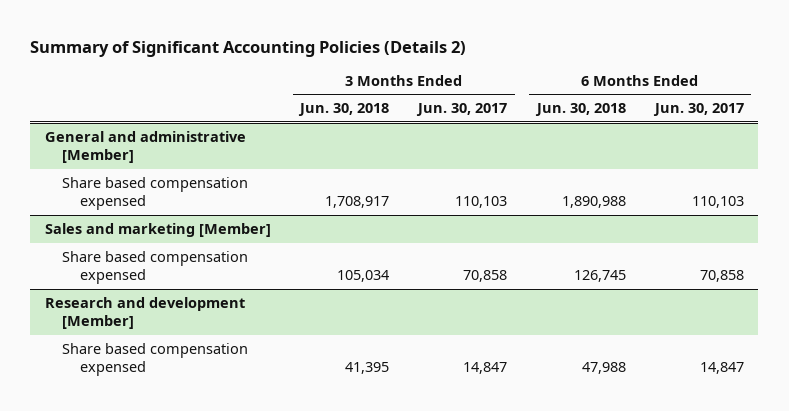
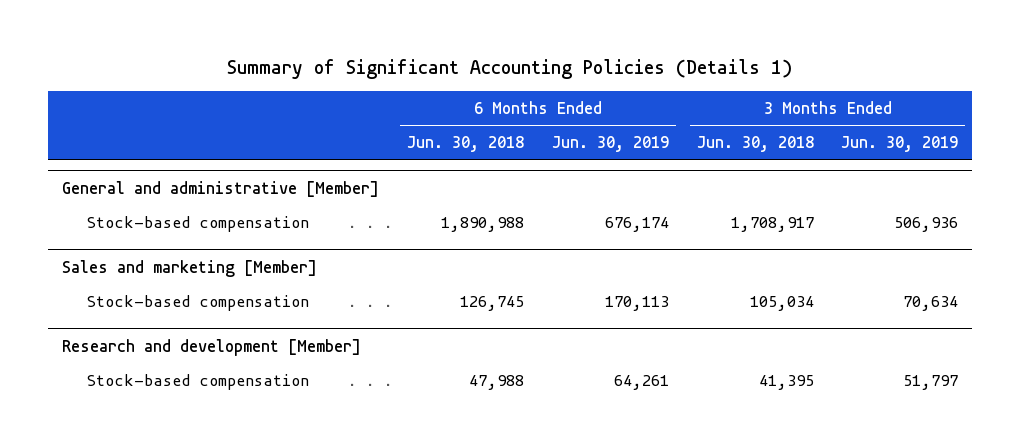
- Summary of Significant Accounting Policies (Details 2)
+ Summary of Significant Accounting Policies (Details 1)
- | 3 Months Ended Jun. 30, 2018 | 3 Months Ended Jun. 30, 2017 | 6 Months Ended Jun. 30, 2018 | 6 Months Ended Jun. 30, 2017
+ | 6 Months Ended Jun. 30, 2018 | 6 Months Ended Jun. 30, 2019 | 3 Months Ended Jun. 30, 2018 | 3 Months Ended Jun. 30, 2019
@ General and administrative [Member]
- Share based compensation expensed | 1,708,917 | 110,103 | 1,890,988 | 110,103
+ Stock-based compensation | 1,890,988 | 676,174 | 1,708,917 | 506,936
@ Sales and marketing [Member]
- Share based compensation expensed | 105,034 | 70,858 | 126,745 | 70,858
+ Stock-based compensation | 126,745 | 170,113 | 105,034 | 70,634
@ Research and development [Member]
- Share based compensation expensed | 41,395 | 14,847 | 47,988 | 14,847
+ Stock-based compensation | 47,988 | 64,261 | 41,395 | 51,797

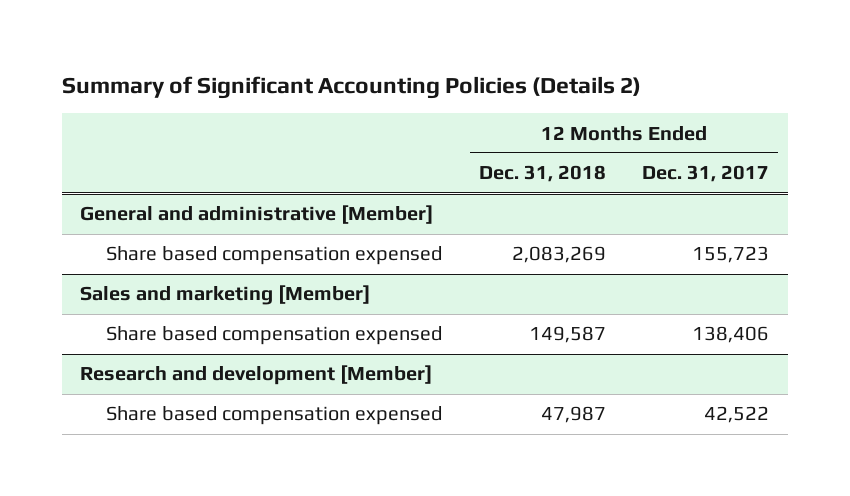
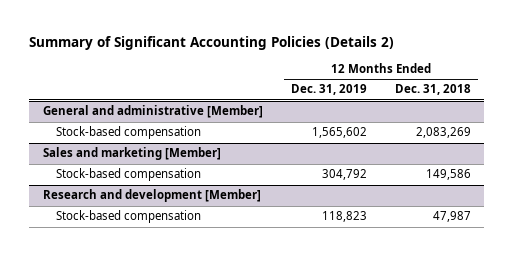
- | 12 Months Ended Dec. 31, 2018 | 12 Months Ended Dec. 31, 2017
+ | 12 Months Ended Dec. 31, 2019 | 12 Months Ended Dec. 31, 2018
@ General and administrative [Member]
- Share based compensation expensed | 2,083,269 | 155,723
+ Stock-based compensation | 1,565,602 | 2,083,269
@ Sales and marketing [Member]
- Share based compensation expensed | 149,587 | 138,406
+ Stock-based compensation | 304,792 | 149,586
@ Research and development [Member]
- Share based compensation expensed | 47,987 | 42,522
+ Stock-based compensation | 118,823 | 47,987

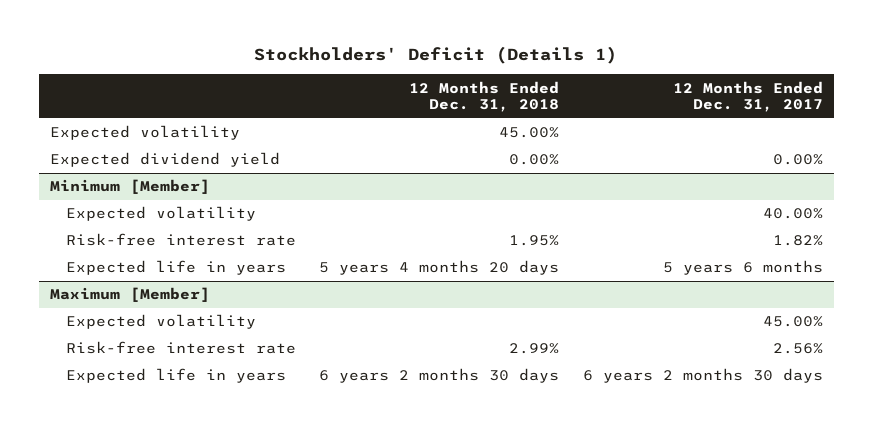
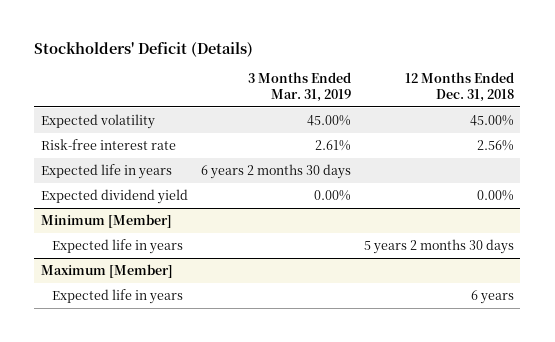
- Stockholders' Deficit (Details 1)
+ Stockholders' Deficit (Details)
- | 12 Months Ended Dec. 31, 2018 | 12 Months Ended Dec. 31, 2017
+ | 3 Months Ended Mar. 31, 2019 | 12 Months Ended Dec. 31, 2018
+ Risk-free interest rate | 2.61% | 2.56%
+ Expected life in years | 6 years 2 months 30 days |
@ Minimum [Member]
- Expected volatility | | 40.00%
- Risk-free interest rate | 1.95% | 1.82%
- Expected life in years | 5 years 4 months 20 days | 5 years 6 months
+ Expected life in years | | 5 years 2 months 30 days
@ Maximum [Member]
- Expected volatility | | 45.00%
- Risk-free interest rate | 2.99% | 2.56%
- Expected life in years | 6 years 2 months 30 days | 6 years 2 months 30 days
+ Expected life in years | | 6 years

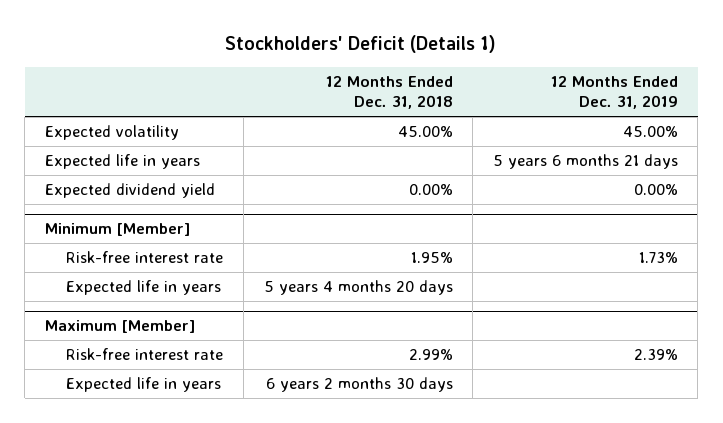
- Stockholders' Deficit (Details)
+ Stockholders' Deficit (Details 1)
- | 3 Months Ended Mar. 31, 2019 | 12 Months Ended Dec. 31, 2018
+ | 12 Months Ended Dec. 31, 2018 | 12 Months Ended Dec. 31, 2019
- Risk-free interest rate | 2.61% | 2.56%
@ Minimum [Member]
- Expected life in years | | 5 years 2 months 30 days
+ Risk-free interest rate | 1.95% | 1.73%
+ Expected life in years | 5 years 4 months 20 days |
@ Maximum [Member]
- Expected life in years | | 6 years
+ Risk-free interest rate | 2.99% | 2.39%
+ Expected life in years | 6 years 2 months 30 days |

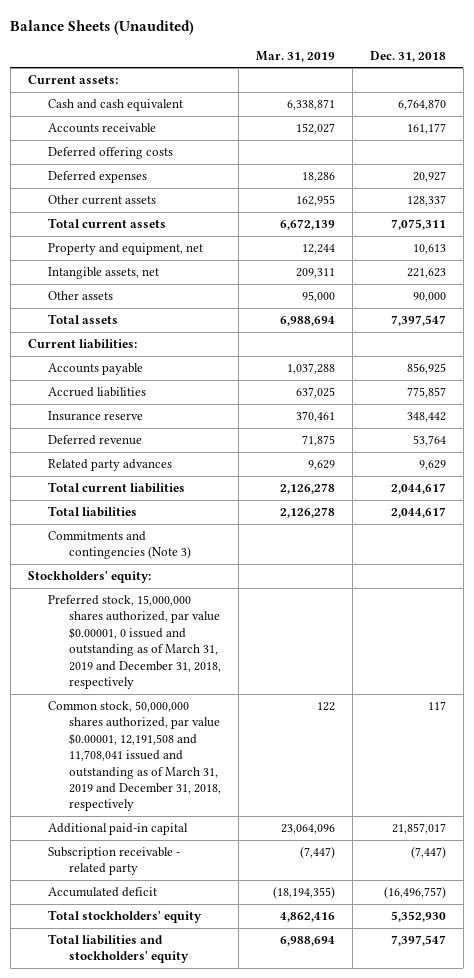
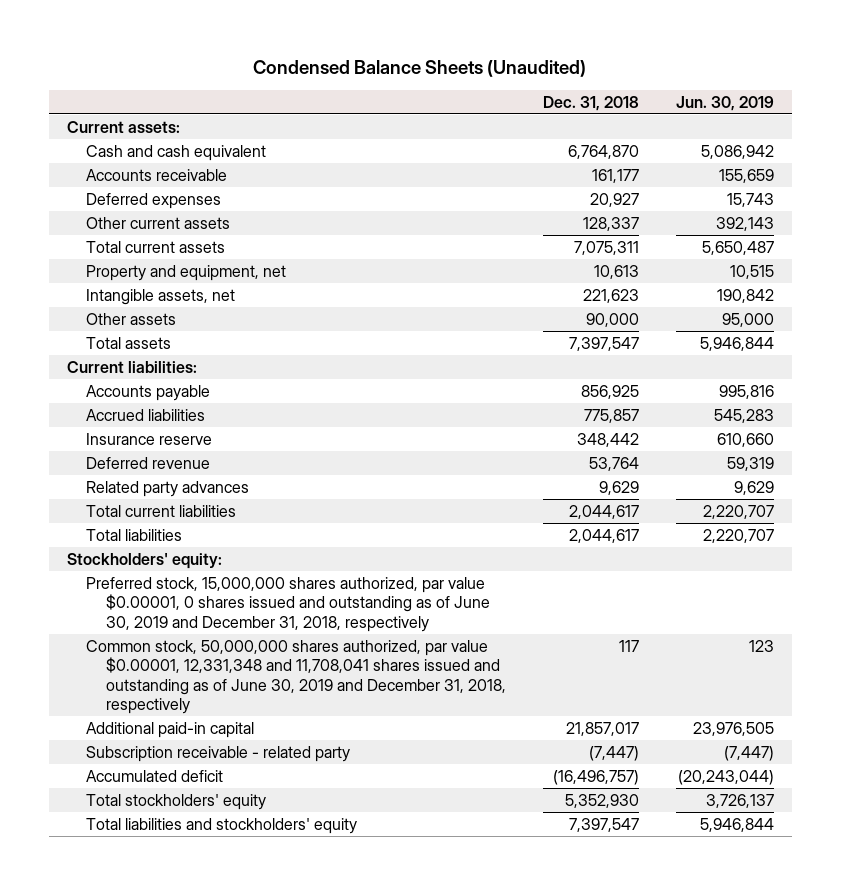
- Balance Sheets (Unaudited)
+ Condensed Balance Sheets (Unaudited)
- | Mar. 31, 2019 | Dec. 31, 2018
+ | Dec. 31, 2018 | Jun. 30, 2019
- Deferred offering costs
- Commitments and contingencies (Note 3)
- Preferred stock, 15,000,000 shares authorized, par value $0.00001, 0 issued and outstanding as of March 31, 2019 and December 31, 2018, respectively
- Common stock, 50,000,000 shares authorized, par value $0.00001, 12,191,508 and 11,708,041 issued and outstanding as of March 31, 2019 and December 31, 2018, respectively | 122 | 117
+ Preferred stock, 15,000,000 shares authorized, par value $0.00001, 0 shares issued and outstanding as of June 30, 2019 and December 31, 2018, respectively
+ Common stock, 50,000,000 shares authorized, par value $0.00001, 12,331,348 and 11,708,041 shares issued and outstanding as of June 30, 2019 and December 31, 2018, respectively | 117 | 123

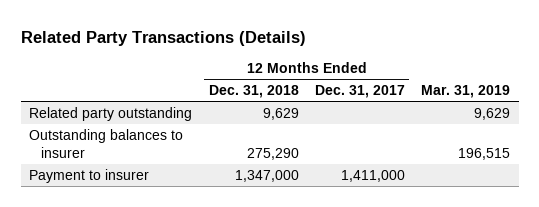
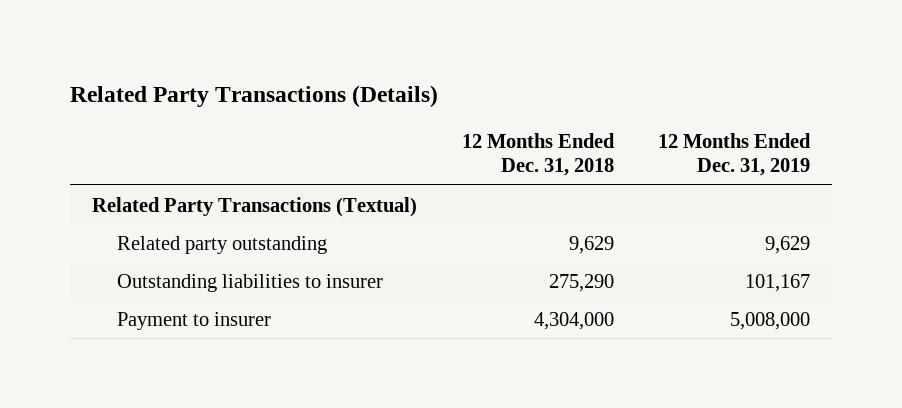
- | 12 Months Ended Dec. 31, 2018 | 12 Months Ended Dec. 31, 2017 | Mar. 31, 2019
+ | 12 Months Ended Dec. 31, 2018 | 12 Months Ended Dec. 31, 2019
+ Related Party Transactions (Textual)
- Outstanding balances to insurer | 275,290 | | 196,515
- Payment to insurer | 1,347,000 | 1,411,000 |
+ Outstanding liabilities to insurer | 275,290 | 101,167
+ Payment to insurer | 4,304,000 | 5,008,000

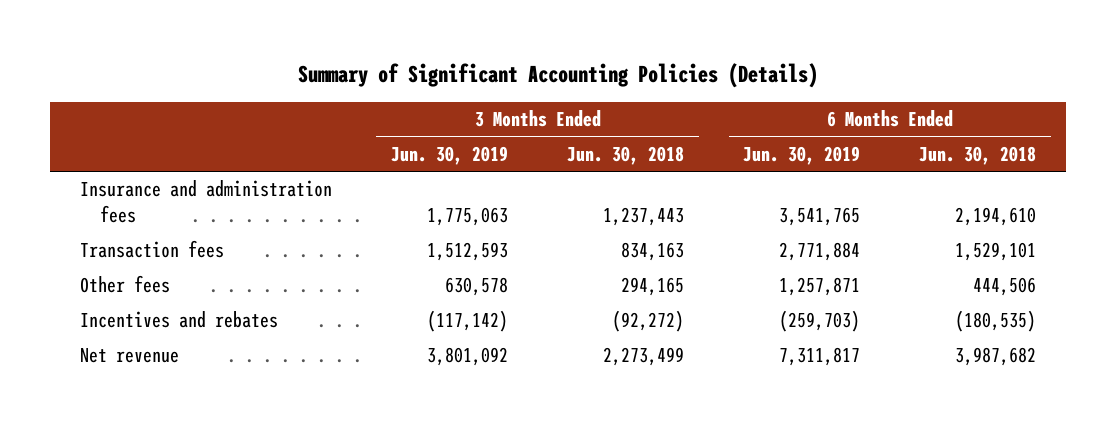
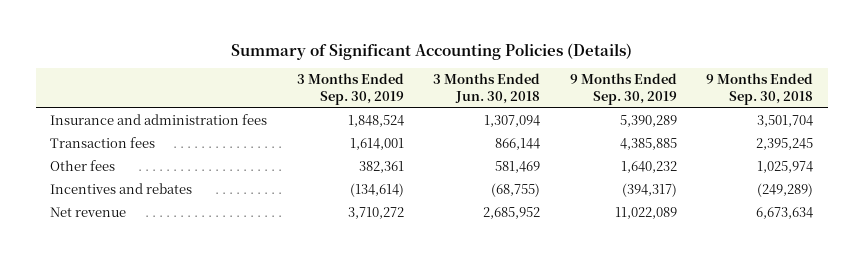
- | 3 Months Ended Jun. 30, 2019 | 3 Months Ended Jun. 30, 2018 | 6 Months Ended Jun. 30, 2019 | 6 Months Ended Jun. 30, 2018
+ | 3 Months Ended Sep. 30, 2019 | 3 Months Ended Jun. 30, 2018 | 9 Months Ended Sep. 30, 2019 | 9 Months Ended Sep. 30, 2018
- Insurance and administration fees | 1,775,063 | 1,237,443 | 3,541,765 | 2,194,610
- Transaction fees | 1,512,593 | 834,163 | 2,771,884 | 1,529,101
- Other fees | 630,578 | 294,165 | 1,257,871 | 444,506
- Incentives and rebates | (117,142) | (92,272) | (259,703) | (180,535)
- Net revenue | 3,801,092 | 2,273,499 | 7,311,817 | 3,987,682
+ Insurance and administration fees | 1,848,524 | 1,307,094 | 5,390,289 | 3,501,704
+ Transaction fees | 1,614,001 | 866,144 | 4,385,885 | 2,395,245
+ Other fees | 382,361 | 581,469 | 1,640,232 | 1,025,974
+ Incentives and rebates | (134,614) | (68,755) | (394,317) | (249,289)
+ Net revenue | 3,710,272 | 2,685,952 | 11,022,089 | 6,673,634

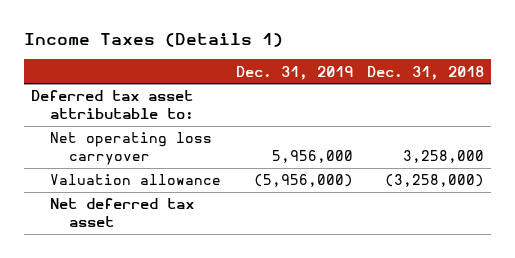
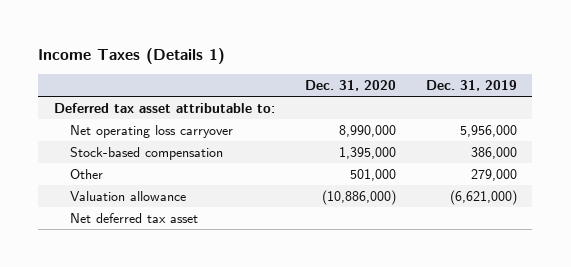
- | Dec. 31, 2019 | Dec. 31, 2018
+ | Dec. 31, 2020 | Dec. 31, 2019
- Valuation allowance | (5,956,000) | (3,258,000)
+ Stock-based compensation | 1,395,000 | 386,000
+ Other | 501,000 | 279,000
+ Valuation allowance | (10,886,000) | (6,621,000)

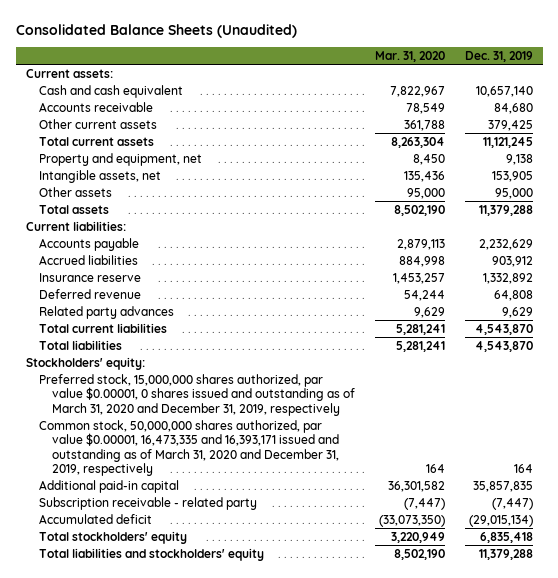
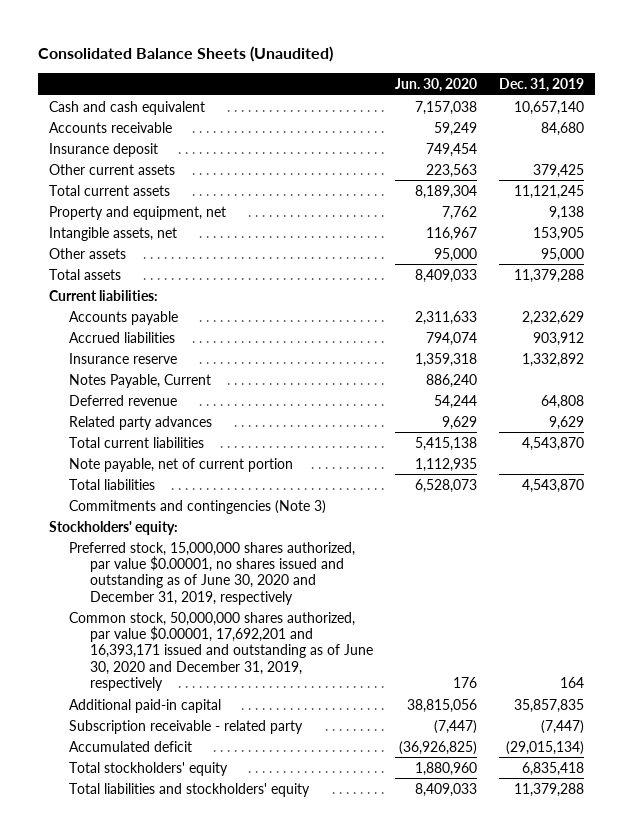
- | Mar. 31, 2020 | Dec. 31, 2019
+ | Jun. 30, 2020 | Dec. 31, 2019
- Current assets:
+ Insurance deposit | 749,454 |
+ Notes Payable, Current | 886,240 |
+ Note payable, net of current portion | 1,112,935 |
+ Commitments and contingencies (Note 3)
- Preferred stock, 15,000,000 shares authorized, par value $0.00001, 0 shares issued and outstanding as of March 31, 2020 and December 31, 2019, respectively
- Common stock, 50,000,000 shares authorized, par value $0.00001, 16,473,335 and 16,393,171 issued and outstanding as of March 31, 2020 and December 31, 2019, respectively | 164 | 164
+ Preferred stock, 15,000,000 shares authorized, par value $0.00001, no shares issued and outstanding as of June 30, 2020 and December 31, 2019, respectively
+ Common stock, 50,000,000 shares authorized, par value $0.00001, 17,692,201 and 16,393,171 issued and outstanding as of June 30, 2020 and December 31, 2019, respectively | 176 | 164

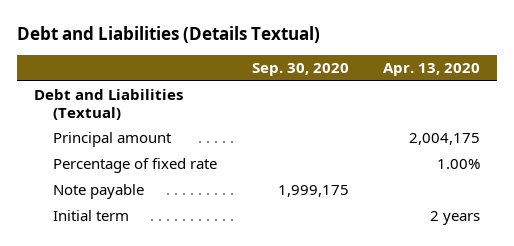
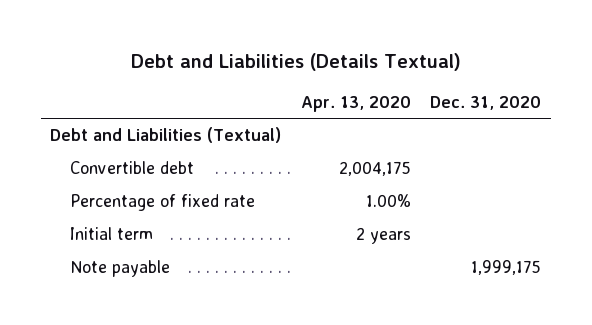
- | Sep. 30, 2020 | Apr. 13, 2020
+ | Apr. 13, 2020 | Dec. 31, 2020
- Principal amount | | 2,004,175
+ Convertible debt | 2,004,175 |
moved down: Note payable | | 1,999,175

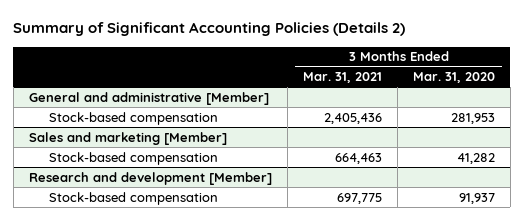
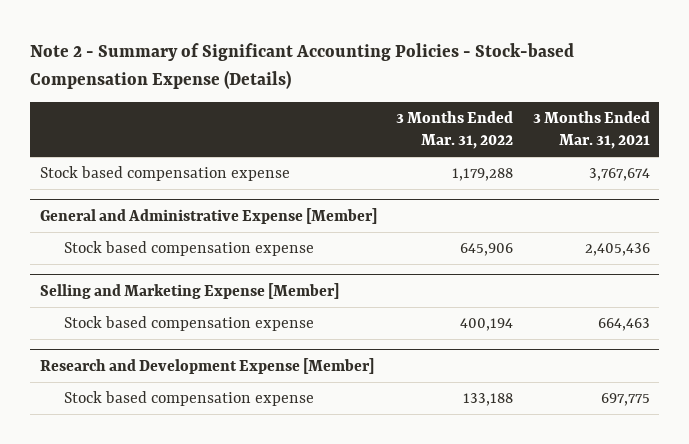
- Summary of Significant Accounting Policies (Details 2)
+ Note 2 - Summary of Significant Accounting Policies - Stock-based Compensation Expense (Details)
- | 3 Months Ended Mar. 31, 2021 | 3 Months Ended Mar. 31, 2020
+ | 3 Months Ended Mar. 31, 2022 | 3 Months Ended Mar. 31, 2021
- General and administrative [Member]
- Stock-based compensation | 2,405,436 | 281,953
- Sales and marketing [Member]
- Stock-based compensation | 664,463 | 41,282
- Research and development [Member]
- Stock-based compensation | 697,775 | 91,937
+ Stock based compensation expense | 1,179,288 | 3,767,674
+ General and Administrative Expense [Member]
+ Stock based compensation expense | 645,906 | 2,405,436
+ Selling and Marketing Expense [Member]
+ Stock based compensation expense | 400,194 | 664,463
+ Research and Development Expense [Member]
+ Stock based compensation expense | 133,188 | 697,775

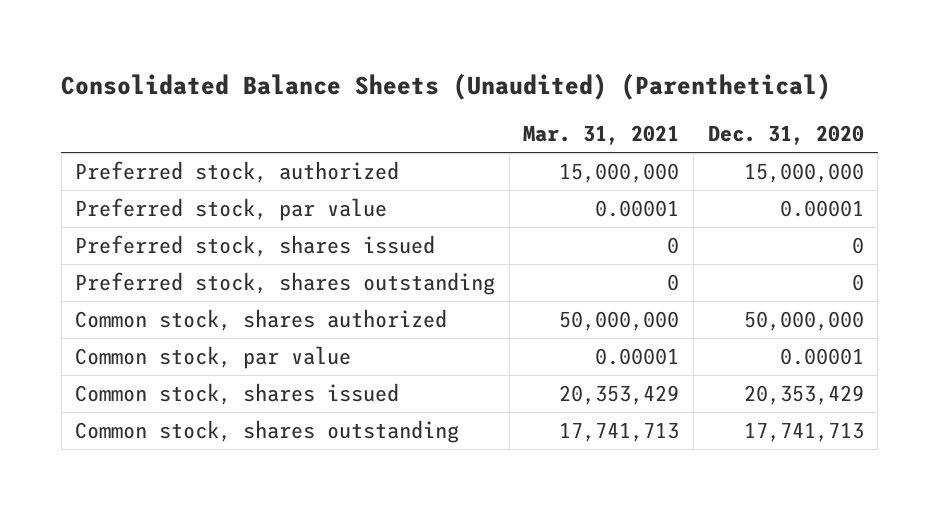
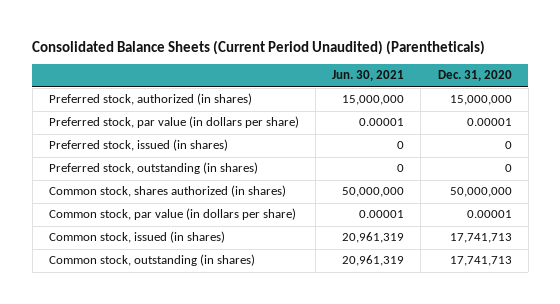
- Consolidated Balance Sheets (Unaudited) (Parenthetical)
+ Consolidated Balance Sheets (Current Period Unaudited) (Parentheticals)
- | Mar. 31, 2021 | Dec. 31, 2020
+ | Jun. 30, 2021 | Dec. 31, 2020
- Preferred stock, authorized | 15,000,000 | 15,000,000
- Preferred stock, par value | 0.00001 | 0.00001
- Preferred stock, shares issued | 0 | 0
- Preferred stock, shares outstanding | 0 | 0
- Common stock, shares authorized | 50,000,000 | 50,000,000
- Common stock, par value | 0.00001 | 0.00001
- Common stock, shares issued | 20,353,429 | 20,353,429
- Common stock, shares outstanding | 17,741,713 | 17,741,713
+ Preferred stock, authorized (in shares) | 15,000,000 | 15,000,000
+ Preferred stock, par value (in dollars per share) | 0.00001 | 0.00001
+ Preferred stock, issued (in shares) | 0 | 0
+ Preferred stock, outstanding (in shares) | 0 | 0
+ Common stock, shares authorized (in shares) | 50,000,000 | 50,000,000
+ Common stock, par value (in dollars per share) | 0.00001 | 0.00001
+ Common stock, issued (in shares) | 20,961,319 | 17,741,713
+ Common stock, outstanding (in shares) | 20,961,319 | 17,741,713

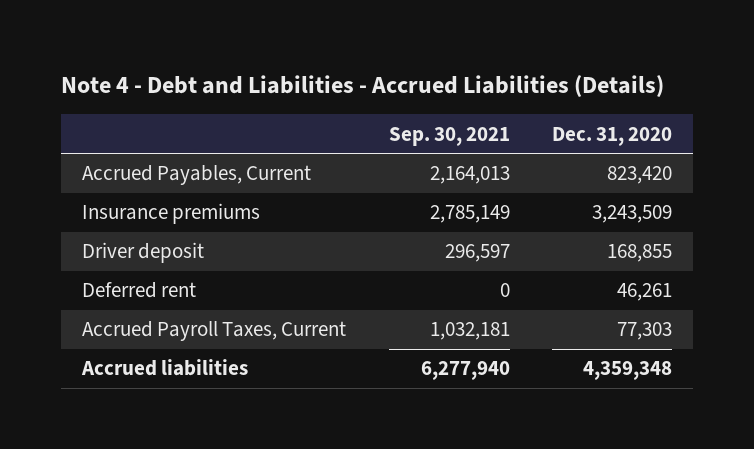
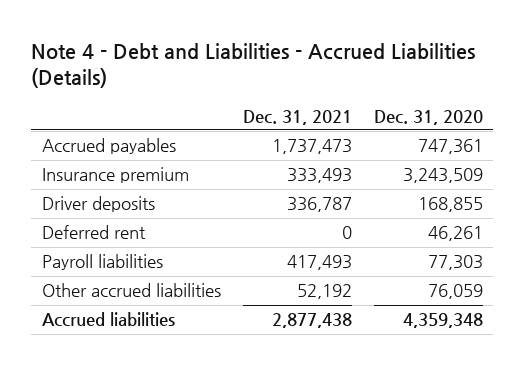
- | Sep. 30, 2021 | Dec. 31, 2020
+ | Dec. 31, 2021 | Dec. 31, 2020
- Accrued Payables, Current | 2,164,013 | 823,420
- Insurance premiums | 2,785,149 | 3,243,509
- Driver deposit | 296,597 | 168,855
+ Accrued payables | 1,737,473 | 747,361
+ Insurance premium | 333,493 | 3,243,509
+ Driver deposits | 336,787 | 168,855
- Accrued Payroll Taxes, Current | 1,032,181 | 77,303
+ Payroll liabilities | 417,493 | 77,303
+ Other accrued liabilities | 52,192 | 76,059

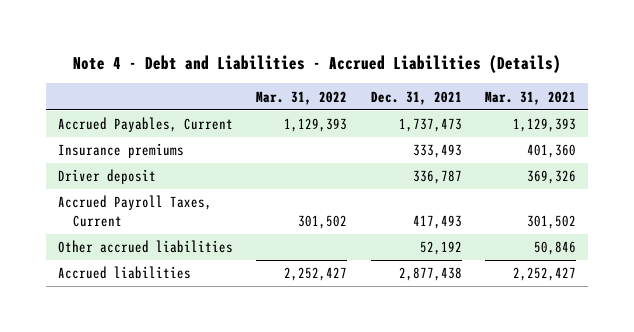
- | Dec. 31, 2021 | Dec. 31, 2020
+ | Mar. 31, 2022 | Dec. 31, 2021 | Mar. 31, 2021
- Accrued payables | 1,737,473 | 747,361
- Insurance premium | 333,493 | 3,243,509
- Driver deposits | 336,787 | 168,855
- Deferred rent | 0 | 46,261
- Payroll liabilities | 417,493 | 77,303
+ Accrued Payables, Current | 1,129,393 | 1,737,473 | 1,129,393
+ Insurance premiums | | 333,493 | 401,360
+ Driver deposit | | 336,787 | 369,326
+ Accrued Payroll Taxes, Current | 301,502 | 417,493 | 301,502

